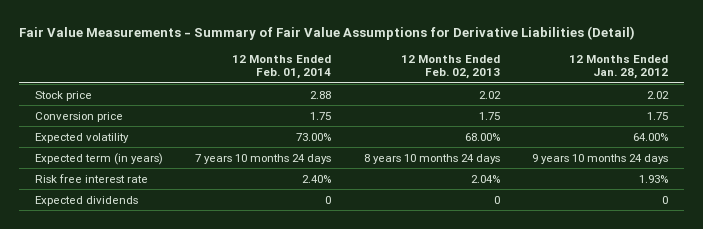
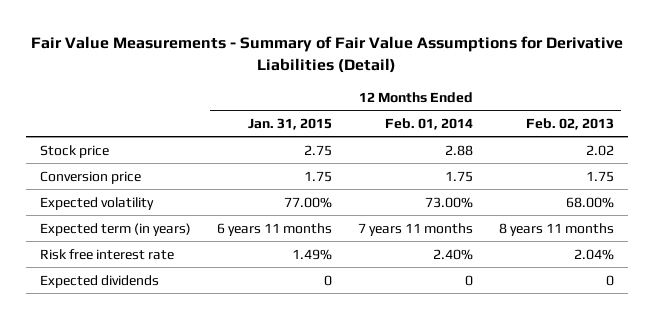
- | 12 Months Ended Feb. 01, 2014 | 12 Months Ended Feb. 02, 2013 | 12 Months Ended Jan. 28, 2012
+ | 12 Months Ended Jan. 31, 2015 | 12 Months Ended Feb. 01, 2014 | 12 Months Ended Feb. 02, 2013
- Expected term (in years) | 7 years 10 months 24 days | 8 years 10 months 24 days | 9 years 10 months 24 days
+ Expected term (in years) | 6 years 11 months | 7 years 11 months | 8 years 11 months

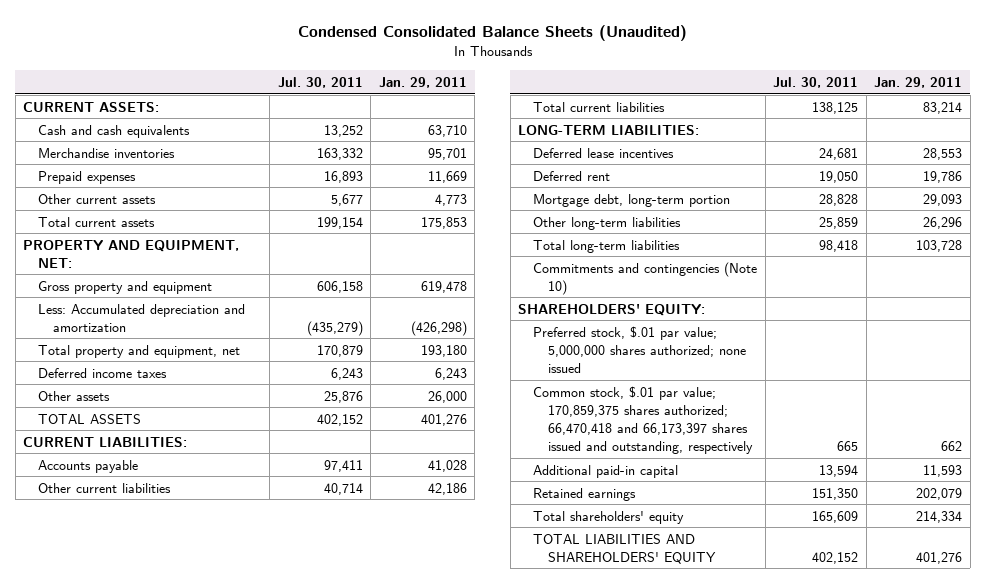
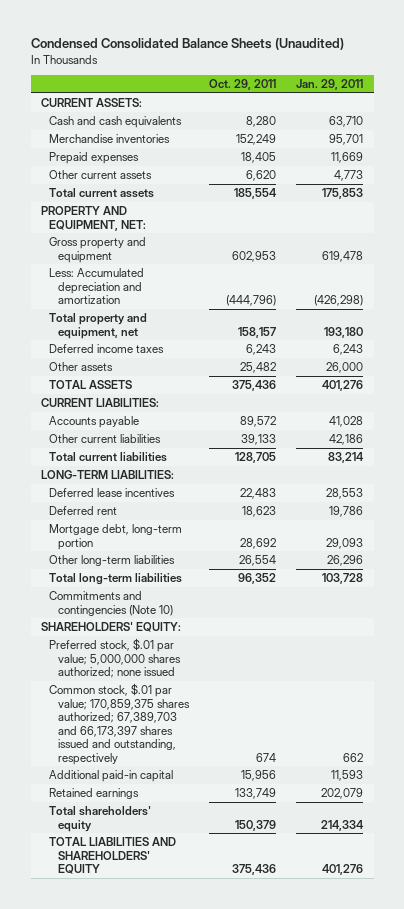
- | Jul. 30, 2011 | Jan. 29, 2011
+ | Oct. 29, 2011 | Jan. 29, 2011
- Common stock, $.01 par value; 170,859,375 shares authorized; 66,470,418 and 66,173,397 shares issued and outstanding, respectively | 665 | 662
+ Common stock, $.01 par value; 170,859,375 shares authorized; 67,389,703 and 66,173,397 shares issued and outstanding, respectively | 674 | 662

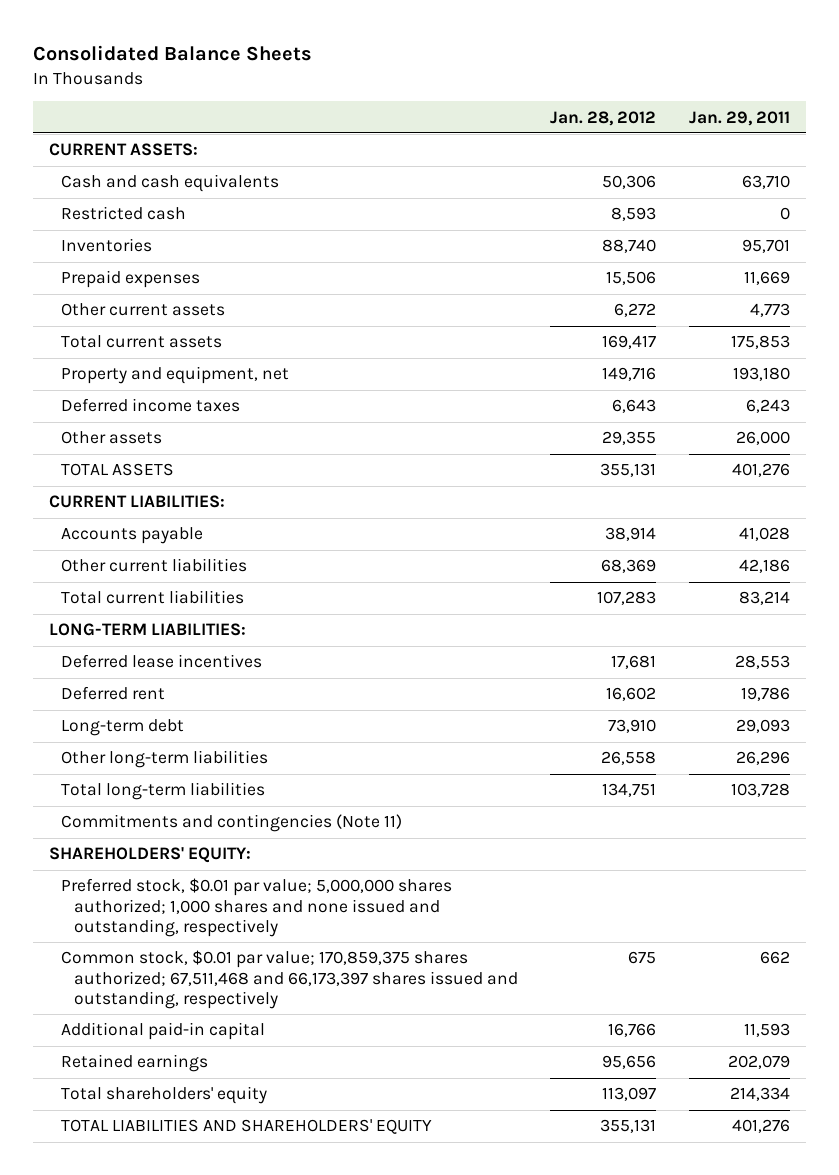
- Condensed Consolidated Balance Sheets (Unaudited)
+ Consolidated Balance Sheets
- | Oct. 29, 2011 | Jan. 29, 2011
+ | Jan. 28, 2012 | Jan. 29, 2011
- Merchandise inventories | 152,249 | 95,701
+ Restricted cash | 8,593 | 0
+ Inventories | 88,740 | 95,701
- PROPERTY AND EQUIPMENT, NET:
- Gross property and equipment | 602,953 | 619,478
- Less: Accumulated depreciation and amortization | (444,796) | (426,298)
- Total property and equipment, net | 158,157 | 193,180
+ Property and equipment, net | 149,716 | 193,180
- Mortgage debt, long-term portion | 28,692 | 29,093
+ Long-term debt | 73,910 | 29,093
- Commitments and contingencies (Note 10)
+ Commitments and contingencies (Note 11)
- Preferred stock, $.01 par value; 5,000,000 shares authorized; none issued
- Common stock, $.01 par value; 170,859,375 shares authorized; 67,389,703 and 66,173,397 shares issued and outstanding, respectively | 674 | 662
+ Preferred stock, $0.01 par value; 5,000,000 shares authorized; 1,000 shares and none issued and outstanding, respectively
+ Common stock, $0.01 par value; 170,859,375 shares authorized; 67,511,468 and 66,173,397 shares issued and outstanding, respectively | 675 | 662

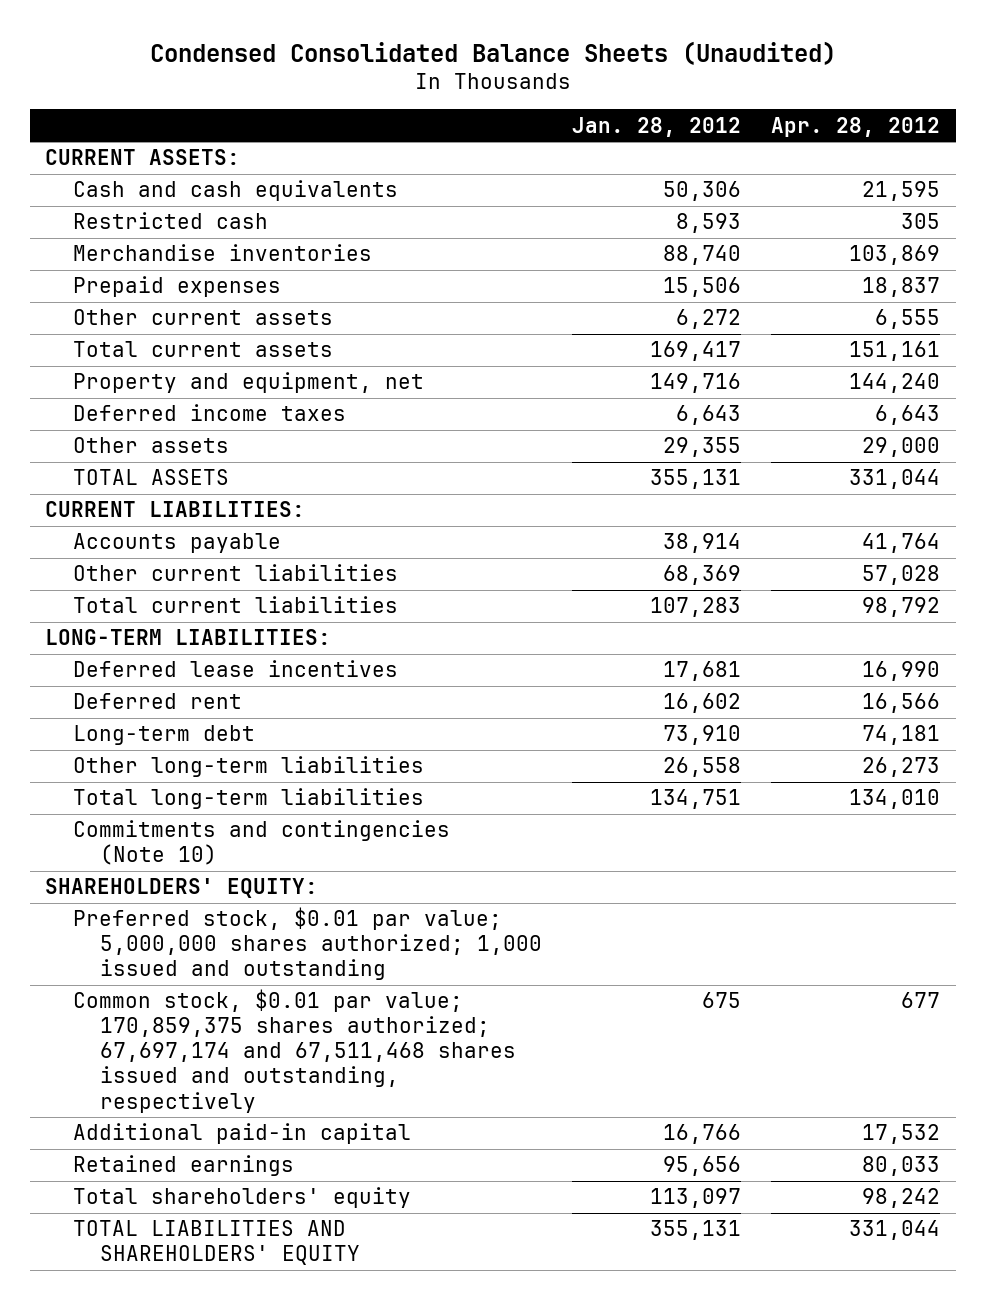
- Consolidated Balance Sheets
+ Condensed Consolidated Balance Sheets (Unaudited)
- | Jan. 28, 2012 | Jan. 29, 2011
+ | Jan. 28, 2012 | Apr. 28, 2012
- Inventories | 88,740 | 95,701
+ Merchandise inventories | 88,740 | 103,869
- Commitments and contingencies (Note 11)
+ Commitments and contingencies (Note 10)
- Preferred stock, $0.01 par value; 5,000,000 shares authorized; 1,000 shares and none issued and outstanding, respectively
- Common stock, $0.01 par value; 170,859,375 shares authorized; 67,511,468 and 66,173,397 shares issued and outstanding, respectively | 675 | 662
+ Preferred stock, $0.01 par value; 5,000,000 shares authorized; 1,000 issued and outstanding
+ Common stock, $0.01 par value; 170,859,375 shares authorized; 67,697,174 and 67,511,468 shares issued and outstanding, respectively | 675 | 677

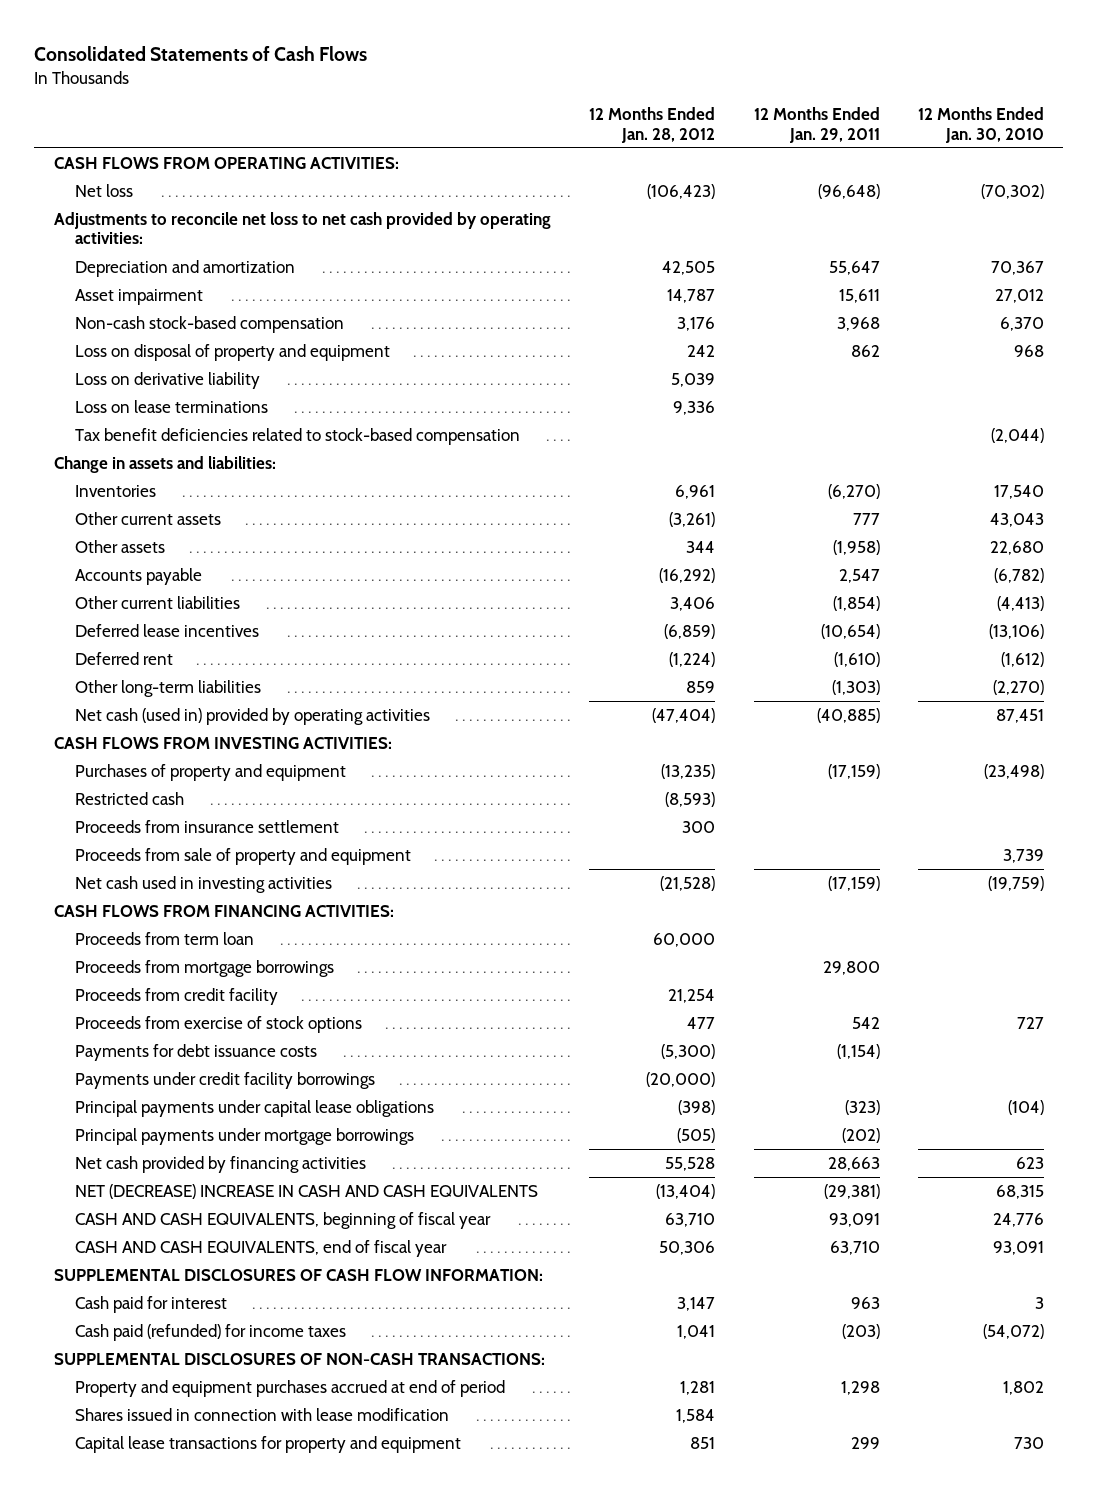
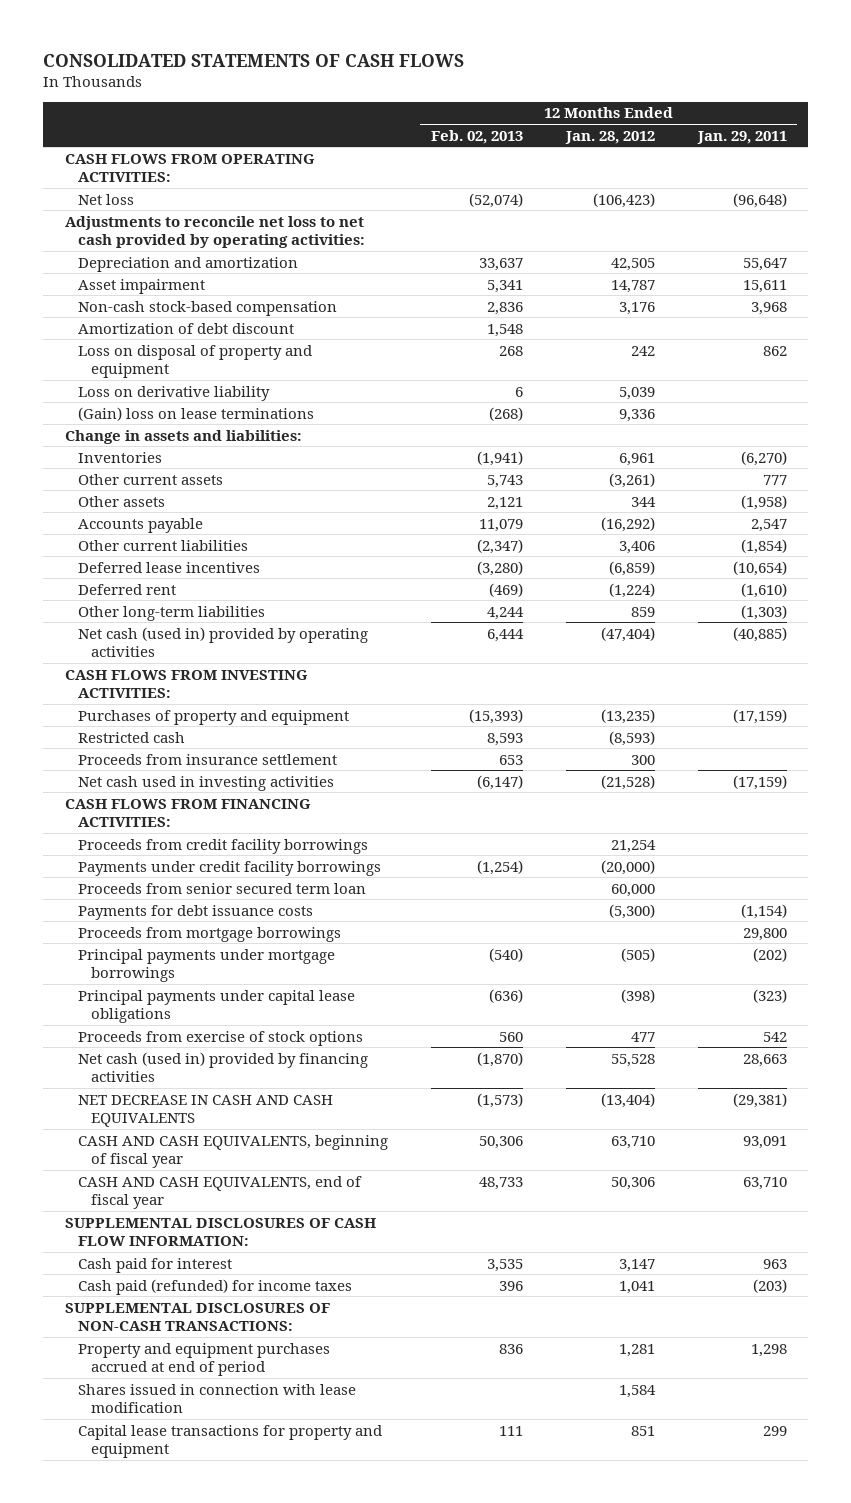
- Consolidated Statements of Cash Flows
+ CONSOLIDATED STATEMENTS OF CASH FLOWS
- | 12 Months Ended Jan. 28, 2012 | 12 Months Ended Jan. 29, 2011 | 12 Months Ended Jan. 30, 2010
+ | 12 Months Ended Feb. 02, 2013 | 12 Months Ended Jan. 28, 2012 | 12 Months Ended Jan. 29, 2011
+ Amortization of debt discount | 1,548 | |
- Loss on lease terminations | 9,336 | |
- Tax benefit deficiencies related to stock-based compensation | | | (2,044)
+ (Gain) loss on lease terminations | (268) | 9,336 |
- Proceeds from sale of property and equipment | | | 3,739
- Proceeds from term loan | 60,000 | |
- Proceeds from credit facility | 21,254 | |
+ Proceeds from credit facility borrowings | | 21,254 |
+ Proceeds from senior secured term loan | | 60,000 |
moved down: Payments for debt issuance costs | | (5,300) | (1,154)
moved down: Proceeds from mortgage borrowings | | | 29,800
- Net cash provided by financing activities | 55,528 | 28,663 | 623
- NET (DECREASE) INCREASE IN CASH AND CASH EQUIVALENTS | (13,404) | (29,381) | 68,315
moved down: Principal payments under capital lease obligations | (636) | (398) | (323)
moved down: Proceeds from exercise of stock options | 560 | 477 | 542
+ Net cash (used in) provided by financing activities | (1,870) | 55,528 | 28,663
+ NET DECREASE IN CASH AND CASH EQUIVALENTS | (1,573) | (13,404) | (29,381)

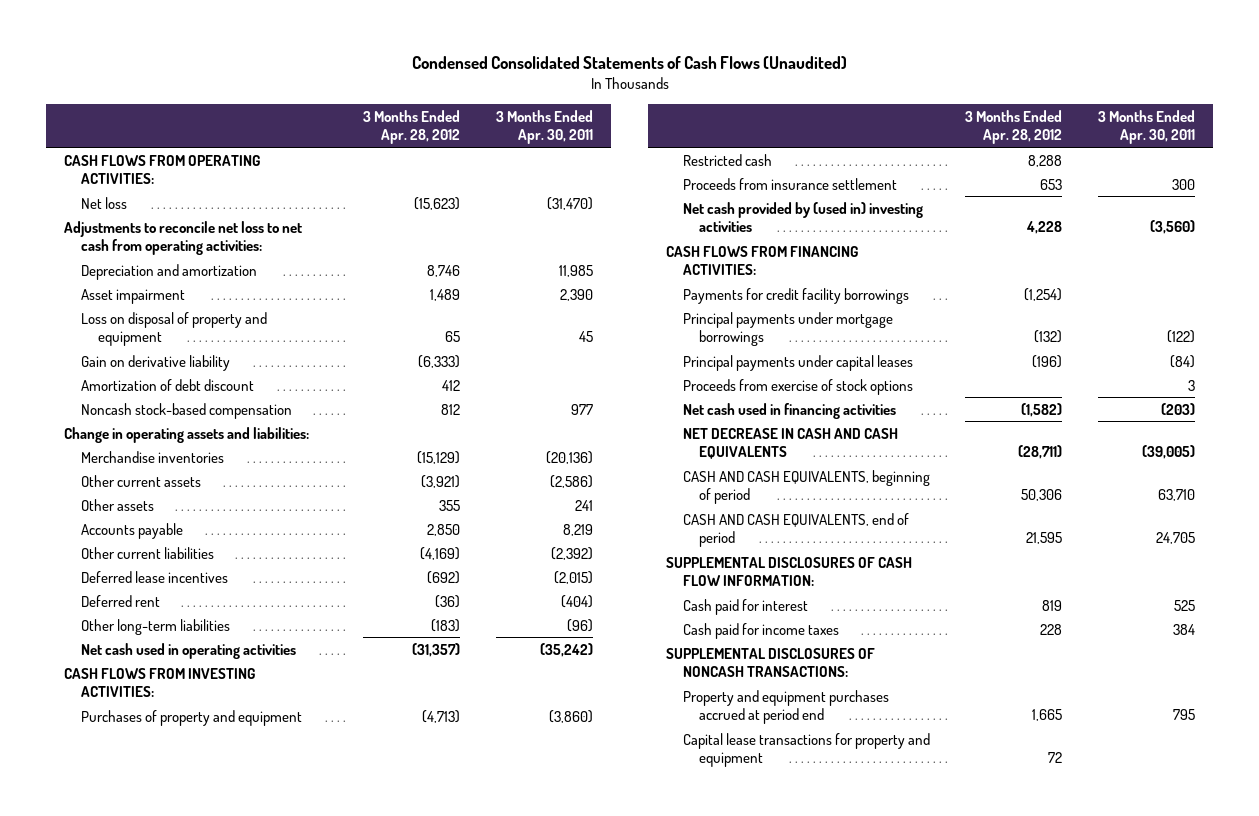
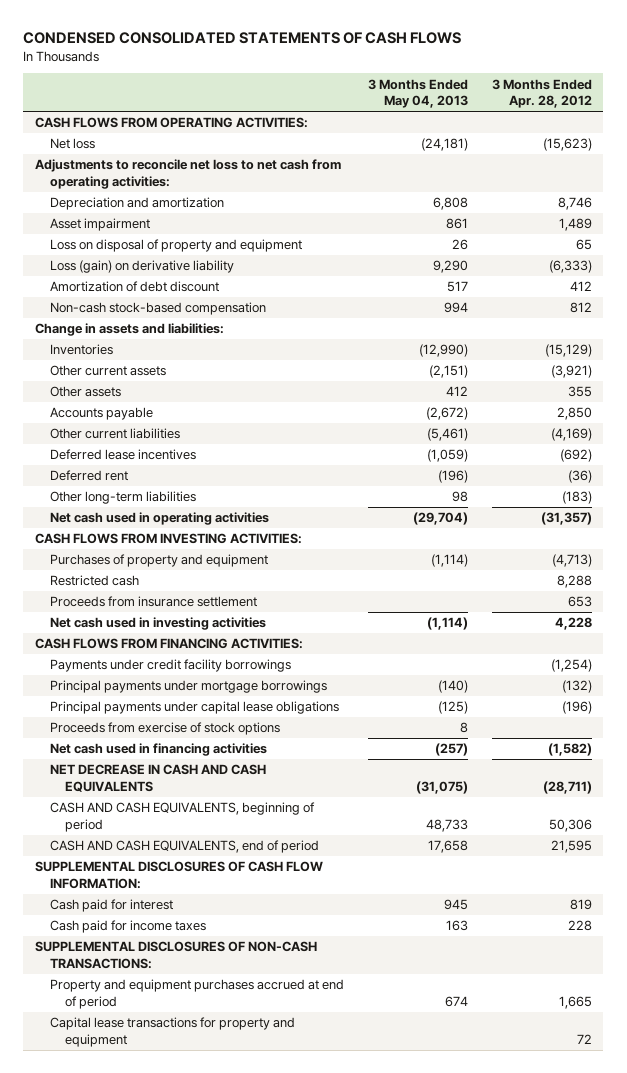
- Condensed Consolidated Statements of Cash Flows (Unaudited)
+ CONDENSED CONSOLIDATED STATEMENTS OF CASH FLOWS
- | 3 Months Ended Apr. 28, 2012 | 3 Months Ended Apr. 30, 2011
+ | 3 Months Ended May 04, 2013 | 3 Months Ended Apr. 28, 2012
- Gain on derivative liability | (6,333) |
+ Loss (gain) on derivative liability | 9,290 | (6,333)
- Noncash stock-based compensation | 812 | 977
- Change in operating assets and liabilities:
- Merchandise inventories | (15,129) | (20,136)
+ Non-cash stock-based compensation | 994 | 812
+ Change in assets and liabilities:
+ Inventories | (12,990) | (15,129)
- Net cash provided by (used in) investing activities | 4,228 | (3,560)
+ Net cash used in investing activities | (1,114) | 4,228
- Payments for credit facility borrowings | (1,254) |
+ Payments under credit facility borrowings | | (1,254)
- Principal payments under capital leases | (196) | (84)
+ Principal payments under capital lease obligations | (125) | (196)
- SUPPLEMENTAL DISCLOSURES OF NONCASH TRANSACTIONS:
- Property and equipment purchases accrued at period end | 1,665 | 795
+ SUPPLEMENTAL DISCLOSURES OF NON-CASH TRANSACTIONS:
+ Property and equipment purchases accrued at end of period | 674 | 1,665

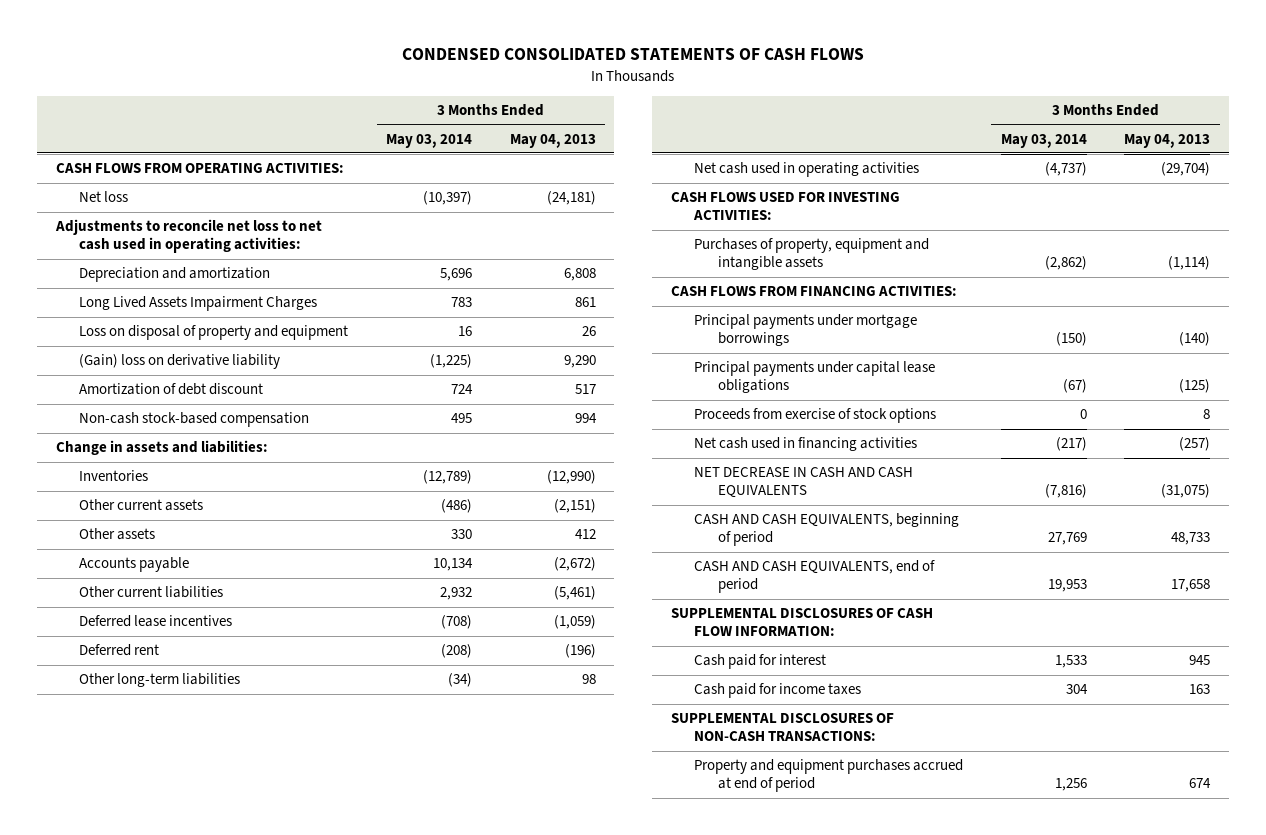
- | 3 Months Ended May 04, 2013 | 3 Months Ended Apr. 28, 2012
+ | 3 Months Ended May 03, 2014 | 3 Months Ended May 04, 2013
- Adjustments to reconcile net loss to net cash from operating activities:
+ Adjustments to reconcile net loss to net cash used in operating activities:
- Asset impairment | 861 | 1,489
+ Long Lived Assets Impairment Charges | 783 | 861
- Loss (gain) on derivative liability | 9,290 | (6,333)
+ (Gain) loss on derivative liability | (1,225) | 9,290
- CASH FLOWS FROM INVESTING ACTIVITIES:
- Purchases of property and equipment | (1,114) | (4,713)
- Restricted cash | | 8,288
- Proceeds from insurance settlement | | 653
- Net cash used in investing activities | (1,114) | 4,228
+ CASH FLOWS USED FOR INVESTING ACTIVITIES:
+ Purchases of property, equipment and intangible assets | (2,862) | (1,114)
- Payments under credit facility borrowings | | (1,254)
- Capital lease transactions for property and equipment | | 72

